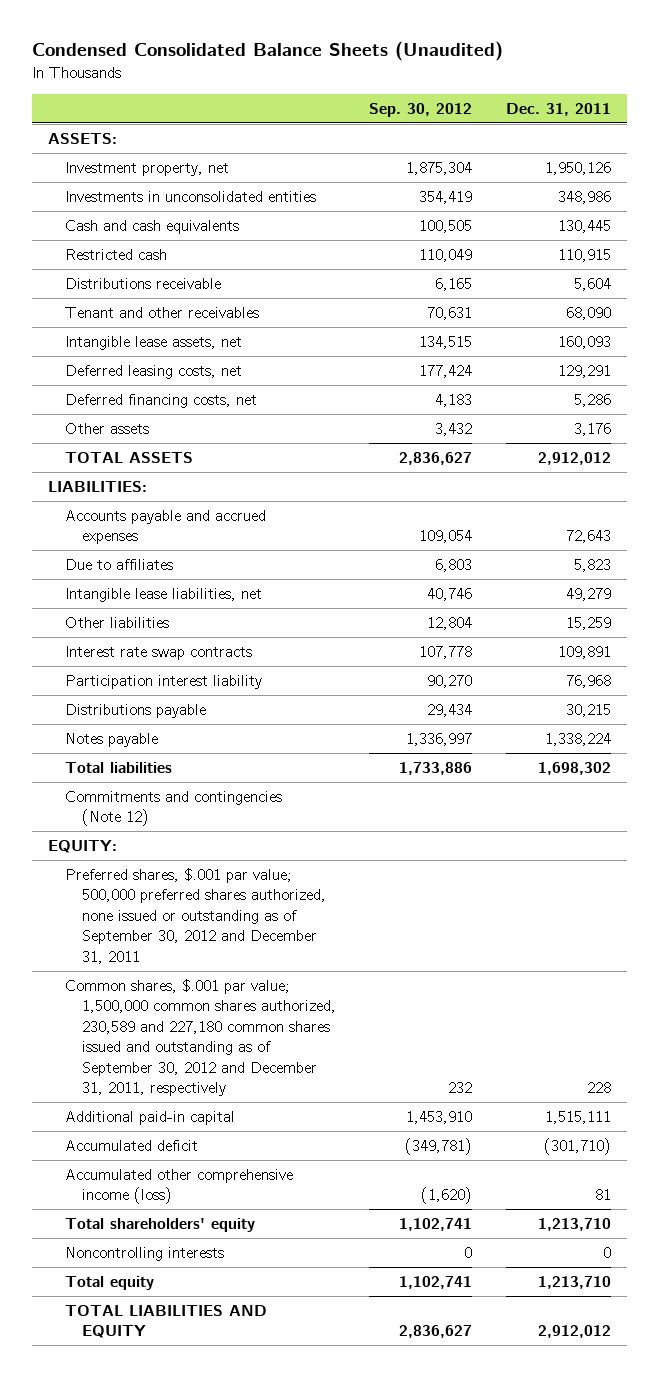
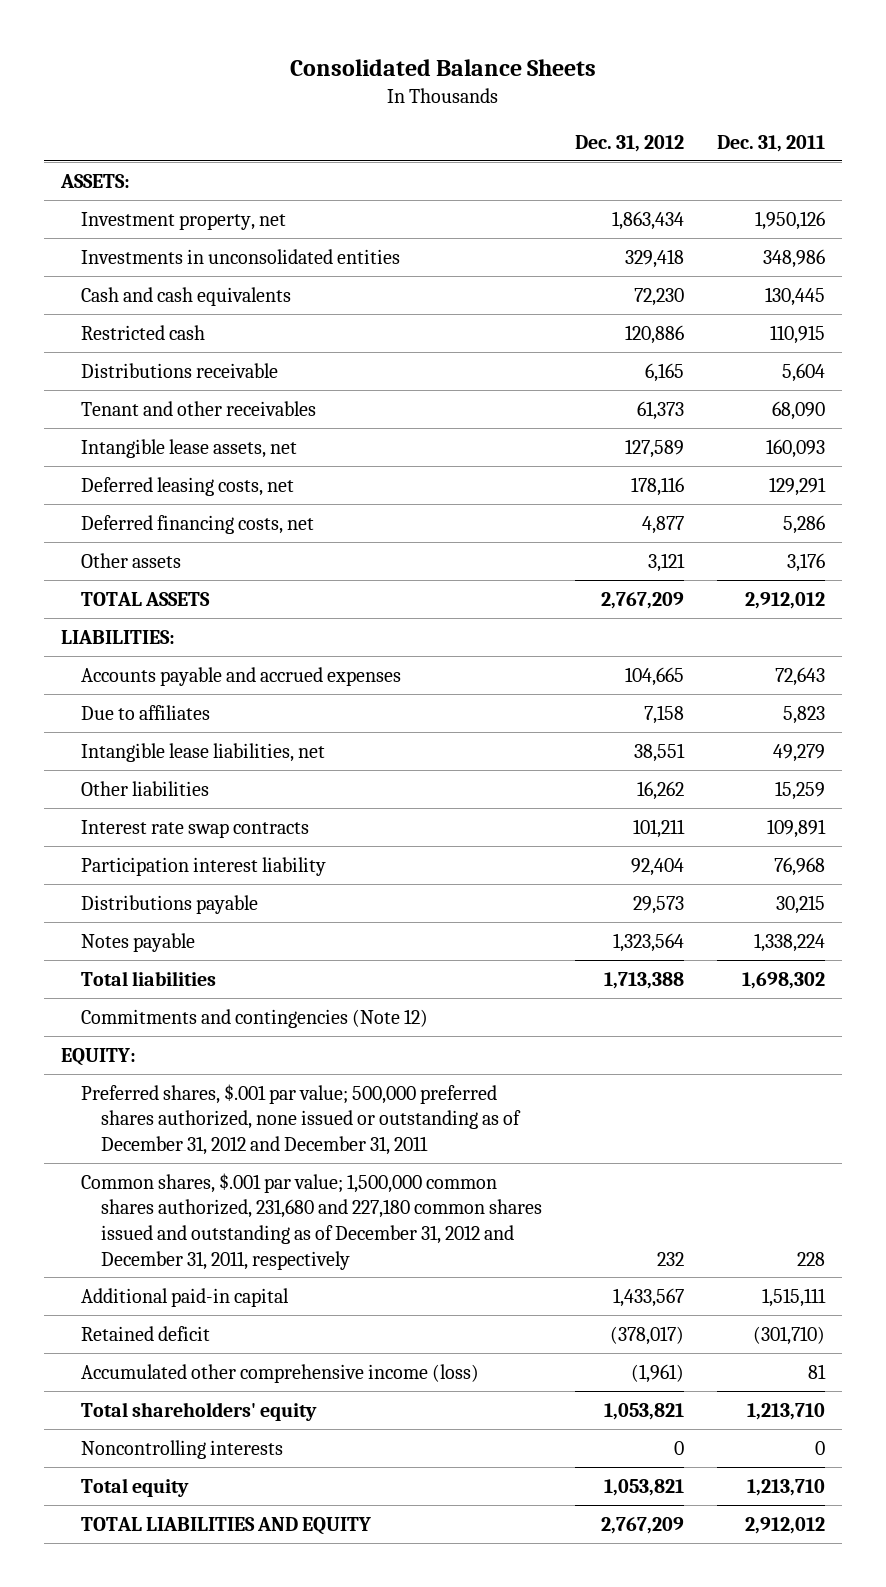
- Condensed Consolidated Balance Sheets (Unaudited)
+ Consolidated Balance Sheets
- | Sep. 30, 2012 | Dec. 31, 2011
+ | Dec. 31, 2012 | Dec. 31, 2011
- Preferred shares, $.001 par value; 500,000 preferred shares authorized, none issued or outstanding as of September 30, 2012 and December 31, 2011
- Common shares, $.001 par value; 1,500,000 common shares authorized, 230,589 and 227,180 common shares issued and outstanding as of September 30, 2012 and December 31, 2011, respectively | 232 | 228
+ Preferred shares, $.001 par value; 500,000 preferred shares authorized, none issued or outstanding as of December 31, 2012 and December 31, 2011
+ Common shares, $.001 par value; 1,500,000 common shares authorized, 231,680 and 227,180 common shares issued and outstanding as of December 31, 2012 and December 31, 2011, respectively | 232 | 228
- Accumulated deficit | (349,781) | (301,710)
+ Retained deficit | (378,017) | (301,710)

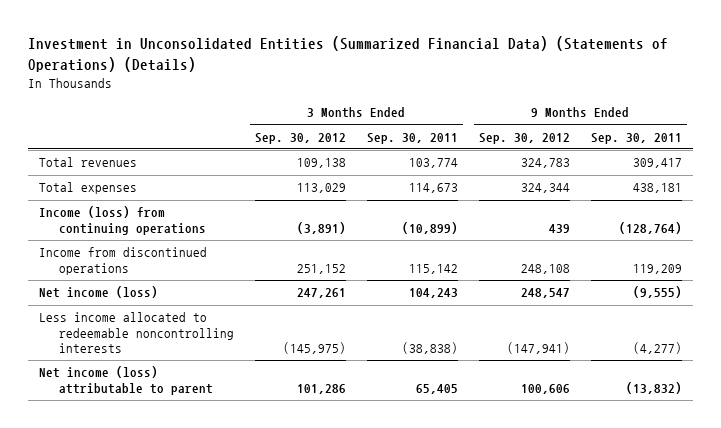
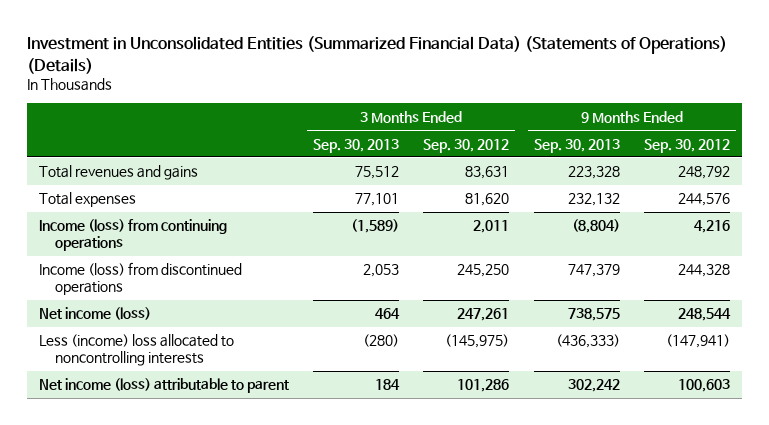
- | 3 Months Ended Sep. 30, 2012 | 3 Months Ended Sep. 30, 2011 | 9 Months Ended Sep. 30, 2012 | 9 Months Ended Sep. 30, 2011
+ | 3 Months Ended Sep. 30, 2013 | 3 Months Ended Sep. 30, 2012 | 9 Months Ended Sep. 30, 2013 | 9 Months Ended Sep. 30, 2012
- Total revenues | 109,138 | 103,774 | 324,783 | 309,417
- Total expenses | 113,029 | 114,673 | 324,344 | 438,181
- Income (loss) from continuing operations | (3,891) | (10,899) | 439 | (128,764)
- Income from discontinued operations | 251,152 | 115,142 | 248,108 | 119,209
- Net income (loss) | 247,261 | 104,243 | 248,547 | (9,555)
- Less income allocated to redeemable noncontrolling interests | (145,975) | (38,838) | (147,941) | (4,277)
- Net income (loss) attributable to parent | 101,286 | 65,405 | 100,606 | (13,832)
+ Total revenues and gains | 75,512 | 83,631 | 223,328 | 248,792
+ Total expenses | 77,101 | 81,620 | 232,132 | 244,576
+ Income (loss) from continuing operations | (1,589) | 2,011 | (8,804) | 4,216
+ Income (loss) from discontinued operations | 2,053 | 245,250 | 747,379 | 244,328
+ Net income (loss) | 464 | 247,261 | 738,575 | 248,544
+ Less (income) loss allocated to noncontrolling interests | (280) | (145,975) | (436,333) | (147,941)
+ Net income (loss) attributable to parent | 184 | 101,286 | 302,242 | 100,603

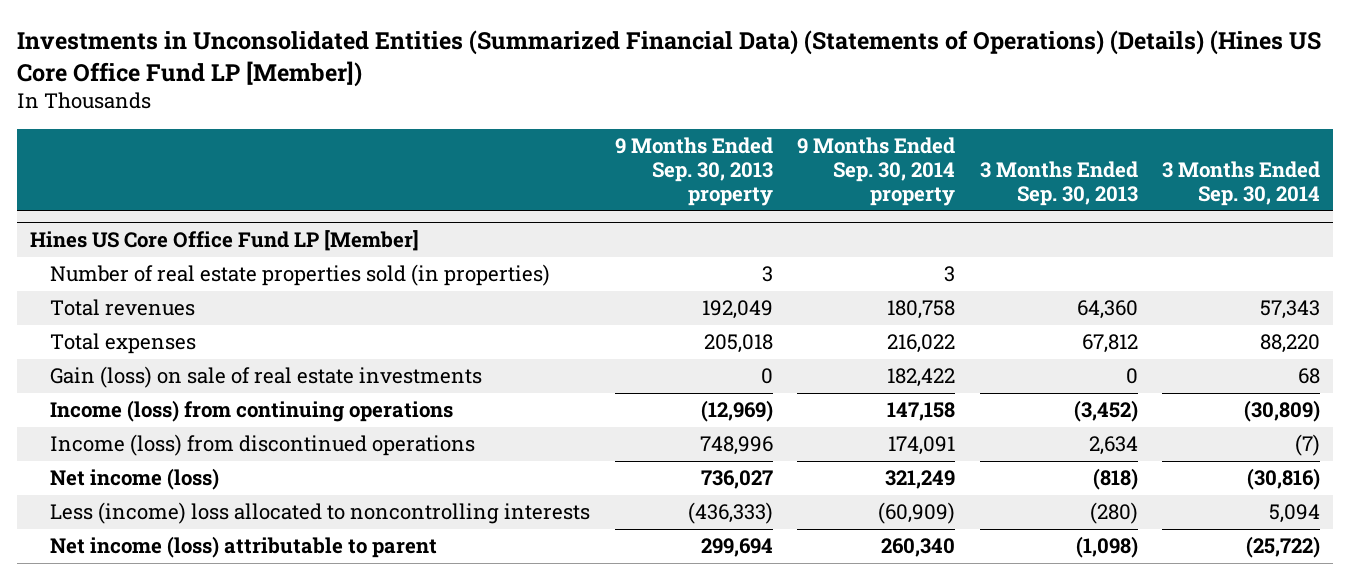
- Investment in Unconsolidated Entities (Summarized Financial Data) (Statements of Operations) (Details)
+ Investments in Unconsolidated Entities (Summarized Financial Data) (Statements of Operations) (Details) (Hines US Core Office Fund LP [Member])
- | 3 Months Ended Sep. 30, 2013 | 3 Months Ended Sep. 30, 2012 | 9 Months Ended Sep. 30, 2013 | 9 Months Ended Sep. 30, 2012
+ | 9 Months Ended Sep. 30, 2013 property | 9 Months Ended Sep. 30, 2014 property | 3 Months Ended Sep. 30, 2013 | 3 Months Ended Sep. 30, 2014
- Total revenues and gains | 75,512 | 83,631 | 223,328 | 248,792
- Total expenses | 77,101 | 81,620 | 232,132 | 244,576
- Income (loss) from continuing operations | (1,589) | 2,011 | (8,804) | 4,216
- Income (loss) from discontinued operations | 2,053 | 245,250 | 747,379 | 244,328
- Net income (loss) | 464 | 247,261 | 738,575 | 248,544
+ Hines US Core Office Fund LP [Member]
+ Number of real estate properties sold (in properties) | 3 | 3 | |
+ Total revenues | 192,049 | 180,758 | 64,360 | 57,343
+ Total expenses | 205,018 | 216,022 | 67,812 | 88,220
+ Gain (loss) on sale of real estate investments | 0 | 182,422 | 0 | 68
+ Income (loss) from continuing operations | (12,969) | 147,158 | (3,452) | (30,809)
+ Income (loss) from discontinued operations | 748,996 | 174,091 | 2,634 | (7)
+ Net income (loss) | 736,027 | 321,249 | (818) | (30,816)
- Net income (loss) attributable to parent | 184 | 101,286 | 302,242 | 100,603
+ Net income (loss) attributable to parent | 299,694 | 260,340 | (1,098) | (25,722)

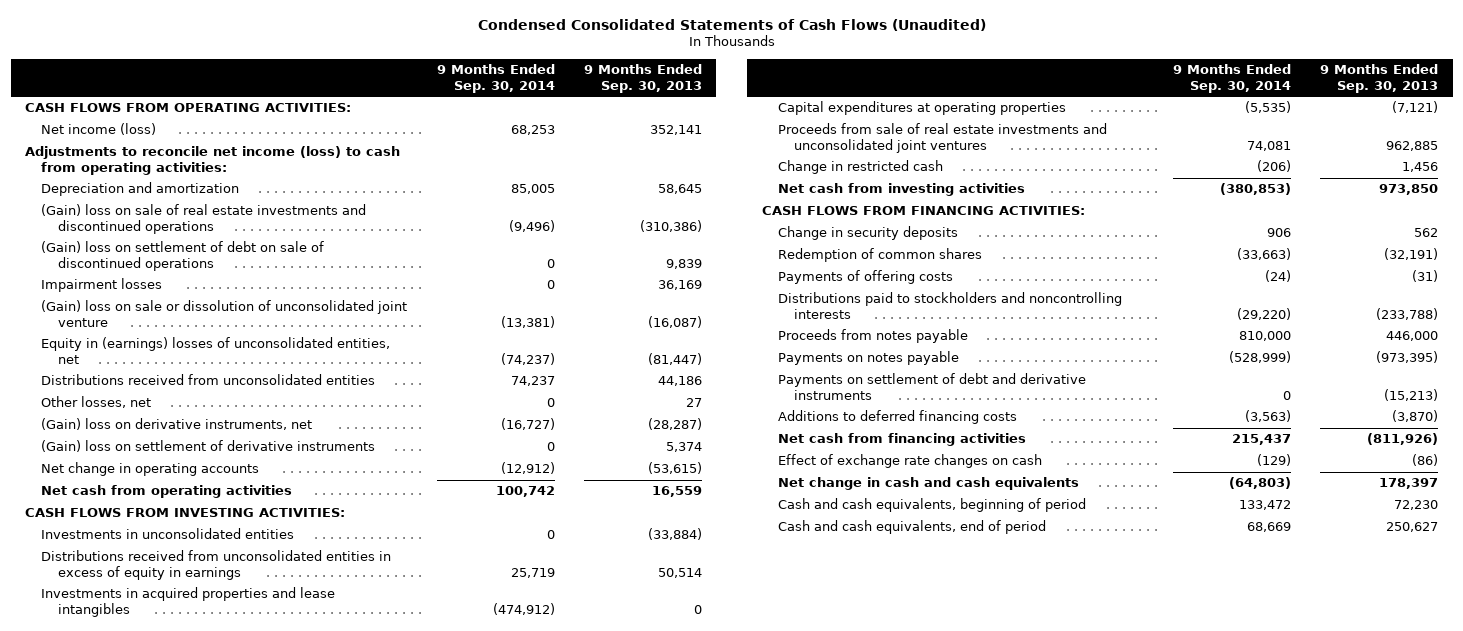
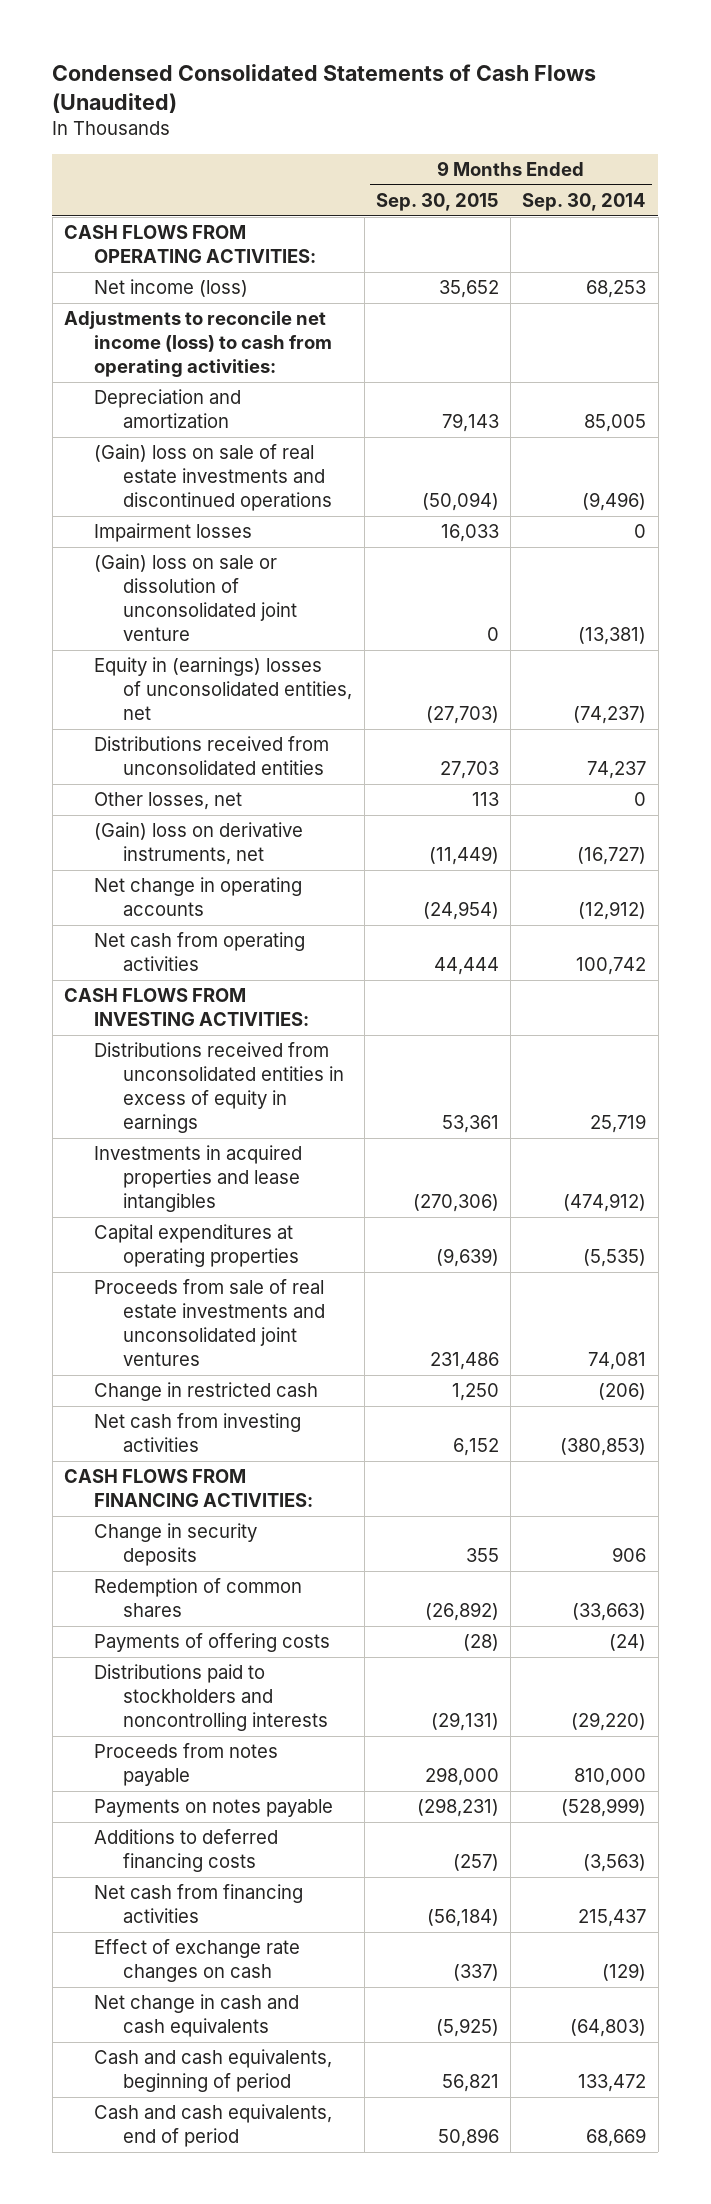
- | 9 Months Ended Sep. 30, 2014 | 9 Months Ended Sep. 30, 2013
+ | 9 Months Ended Sep. 30, 2015 | 9 Months Ended Sep. 30, 2014
- (Gain) loss on settlement of debt on sale of discontinued operations | 0 | 9,839
- (Gain) loss on settlement of derivative instruments | 0 | 5,374
- Investments in unconsolidated entities | 0 | (33,884)
- Payments on settlement of debt and derivative instruments | 0 | (15,213)

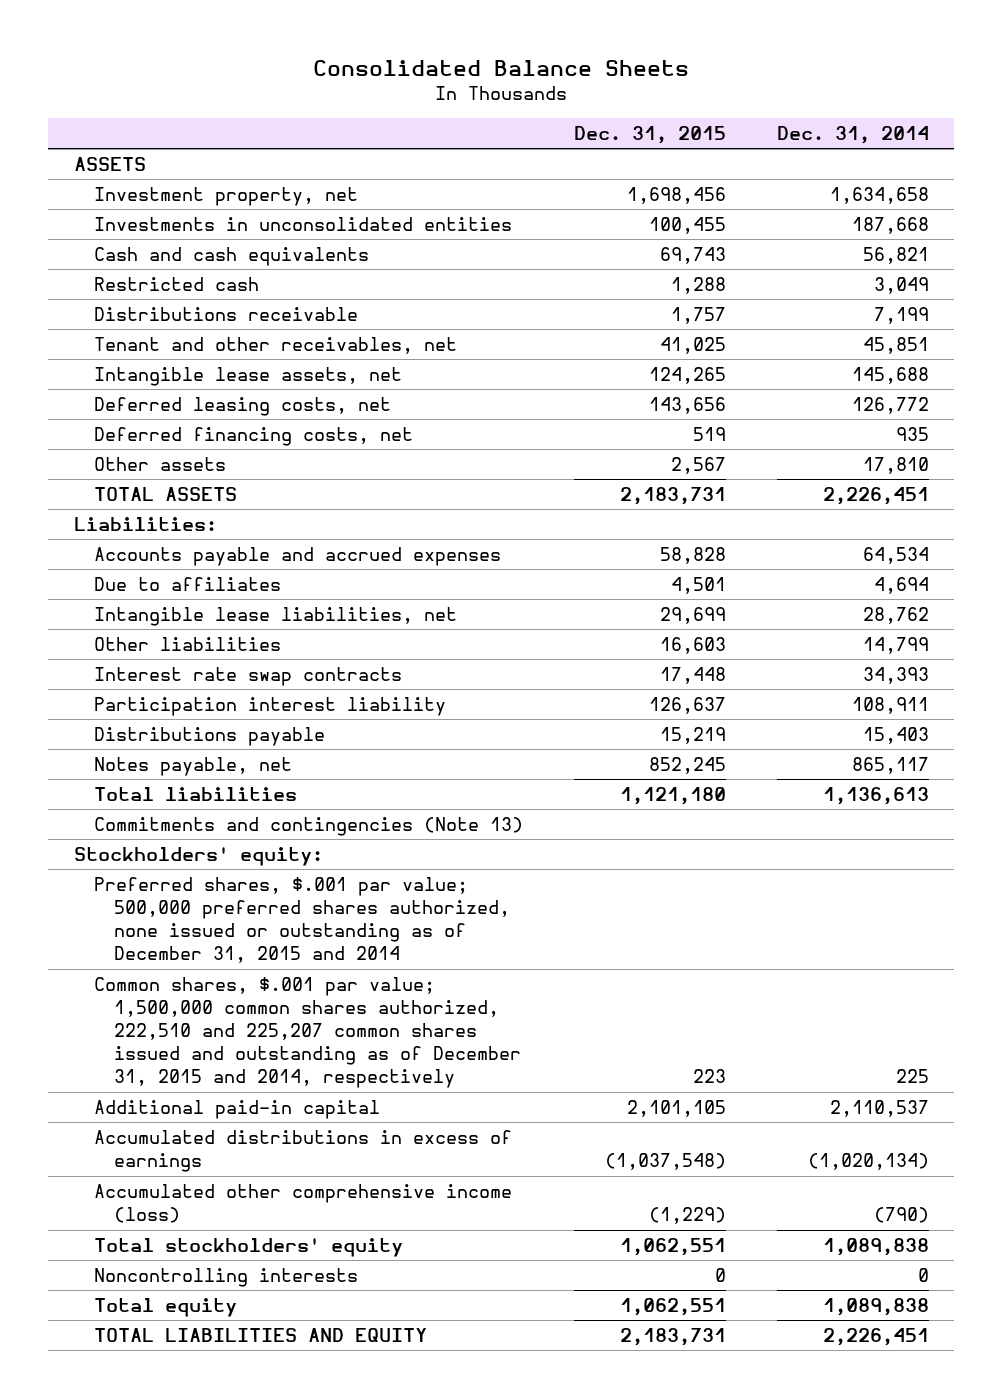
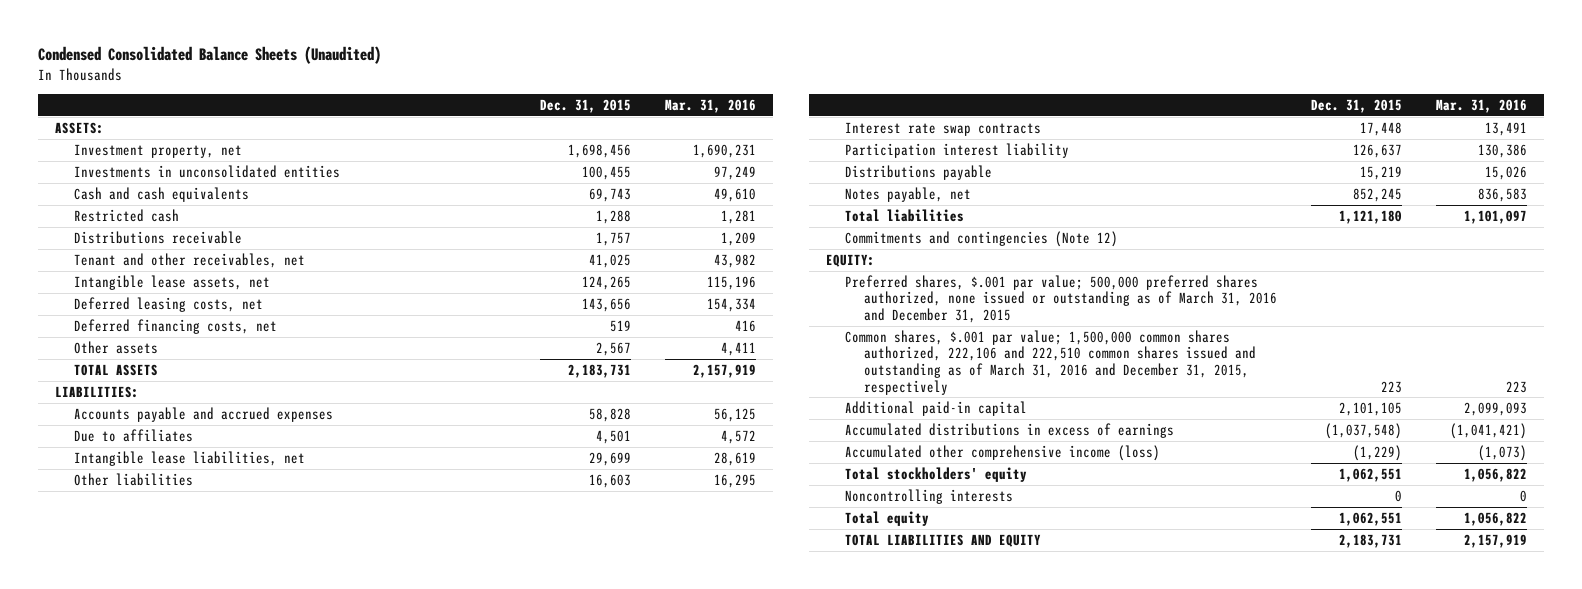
- Consolidated Balance Sheets
+ Condensed Consolidated Balance Sheets (Unaudited)
- | Dec. 31, 2015 | Dec. 31, 2014
+ | Dec. 31, 2015 | Mar. 31, 2016
- ASSETS
+ ASSETS:
- Liabilities:
+ LIABILITIES:
- Commitments and contingencies (Note 13)
- Stockholders' equity:
- Preferred shares, $.001 par value; 500,000 preferred shares authorized, none issued or outstanding as of December 31, 2015 and 2014
- Common shares, $.001 par value; 1,500,000 common shares authorized, 222,510 and 225,207 common shares issued and outstanding as of December 31, 2015 and 2014, respectively | 223 | 225
+ Commitments and contingencies (Note 12)
+ EQUITY:
+ Preferred shares, $.001 par value; 500,000 preferred shares authorized, none issued or outstanding as of March 31, 2016 and December 31, 2015
+ Common shares, $.001 par value; 1,500,000 common shares authorized, 222,106 and 222,510 common shares issued and outstanding as of March 31, 2016 and December 31, 2015, respectively | 223 | 223

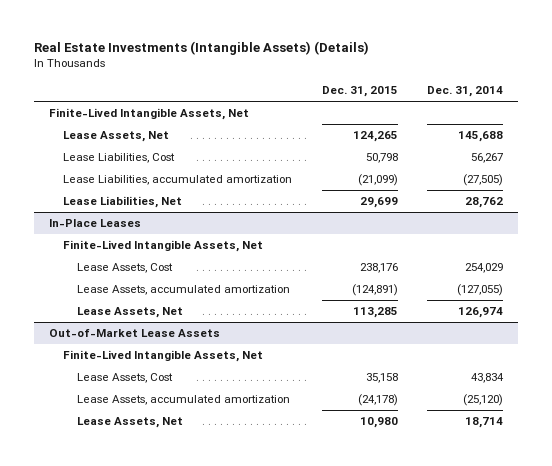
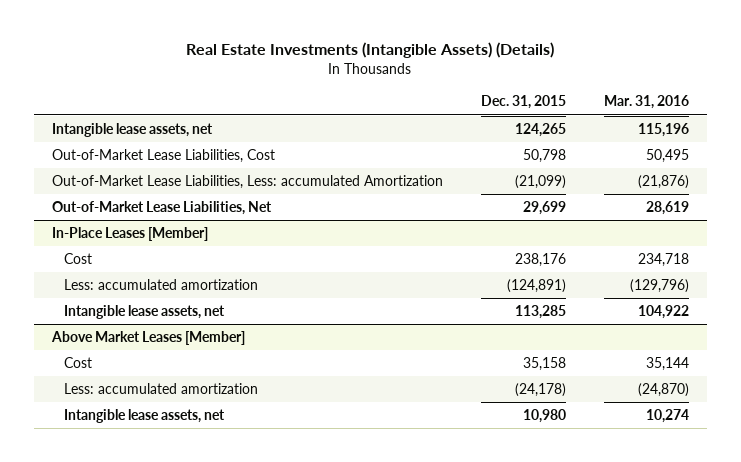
- | Dec. 31, 2015 | Dec. 31, 2014
+ | Dec. 31, 2015 | Mar. 31, 2016
- Finite-Lived Intangible Assets, Net
- Lease Assets, Net | 124,265 | 145,688
- Lease Liabilities, Cost | 50,798 | 56,267
- Lease Liabilities, accumulated amortization | (21,099) | (27,505)
- Lease Liabilities, Net | 29,699 | 28,762
- In-Place Leases
- Finite-Lived Intangible Assets, Net
- Lease Assets, Cost | 238,176 | 254,029
- Lease Assets, accumulated amortization | (124,891) | (127,055)
- Lease Assets, Net | 113,285 | 126,974
- Out-of-Market Lease Assets
- Finite-Lived Intangible Assets, Net
- Lease Assets, Cost | 35,158 | 43,834
- Lease Assets, accumulated amortization | (24,178) | (25,120)
- Lease Assets, Net | 10,980 | 18,714
+ Intangible lease assets, net | 124,265 | 115,196
+ Out-of-Market Lease Liabilities, Cost | 50,798 | 50,495
+ Out-of-Market Lease Liabilities, Less: accumulated Amortization | (21,099) | (21,876)
+ Out-of-Market Lease Liabilities, Net | 29,699 | 28,619
+ In-Place Leases [Member]
+ Cost | 238,176 | 234,718
+ Less: accumulated amortization | (124,891) | (129,796)
+ Intangible lease assets, net | 113,285 | 104,922
+ Above Market Leases [Member]
+ Cost | 35,158 | 35,144
+ Less: accumulated amortization | (24,178) | (24,870)
+ Intangible lease assets, net | 10,980 | 10,274

